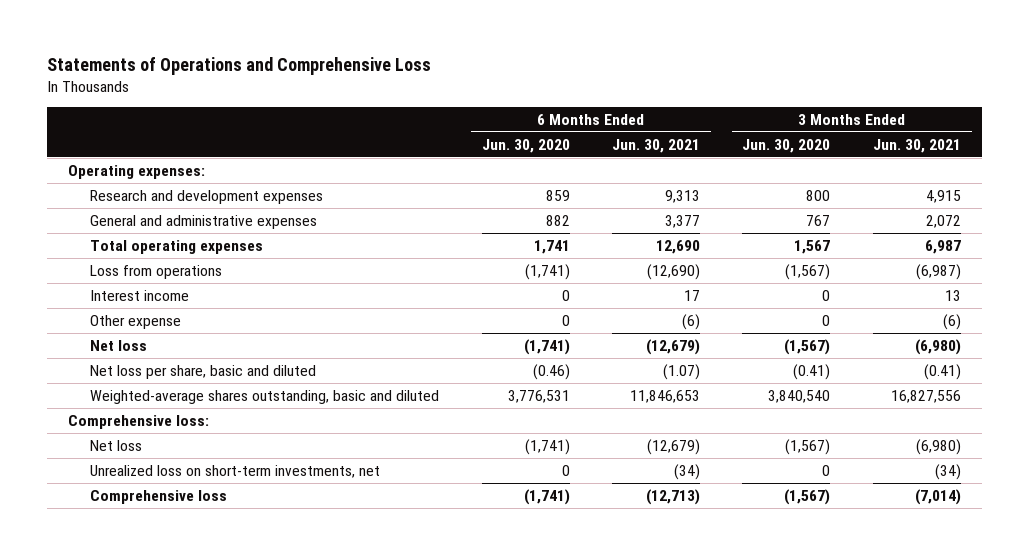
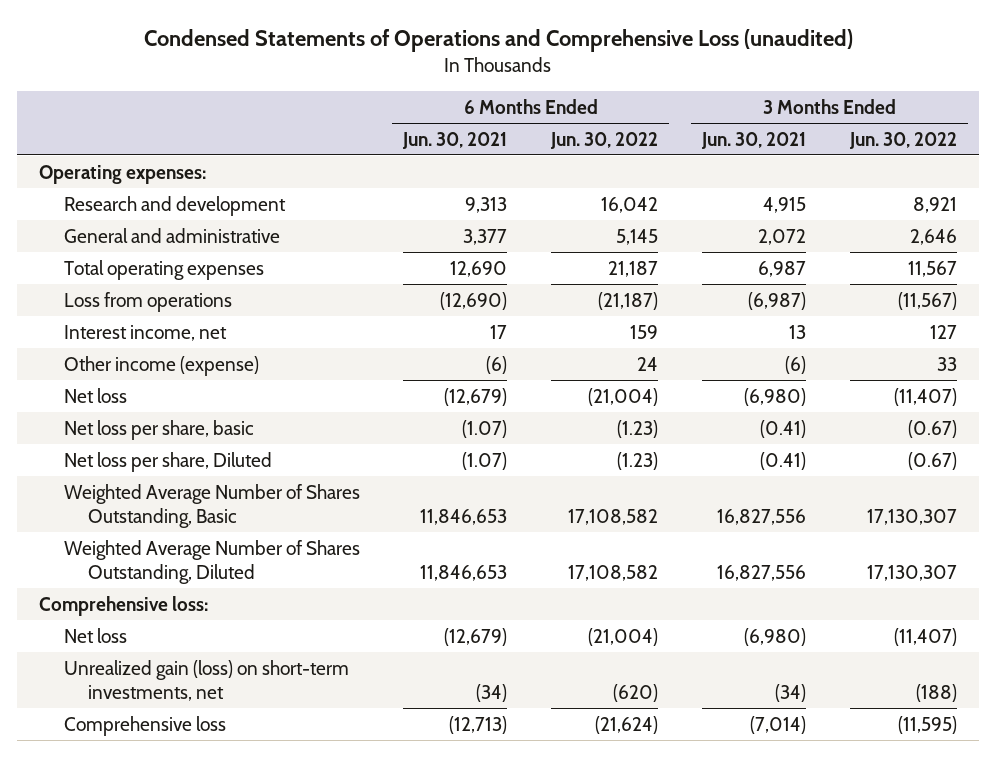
- Statements of Operations and Comprehensive Loss
+ Condensed Statements of Operations and Comprehensive Loss (unaudited)
- | 6 Months Ended Jun. 30, 2020 | 6 Months Ended Jun. 30, 2021 | 3 Months Ended Jun. 30, 2020 | 3 Months Ended Jun. 30, 2021
+ | 6 Months Ended Jun. 30, 2021 | 6 Months Ended Jun. 30, 2022 | 3 Months Ended Jun. 30, 2021 | 3 Months Ended Jun. 30, 2022
- Research and development expenses | 859 | 9,313 | 800 | 4,915
- General and administrative expenses | 882 | 3,377 | 767 | 2,072
+ Research and development | 9,313 | 16,042 | 4,915 | 8,921
+ General and administrative | 3,377 | 5,145 | 2,072 | 2,646
- Interest income | 0 | 17 | 0 | 13
- Other expense | 0 | (6) | 0 | (6)
+ Interest income, net | 17 | 159 | 13 | 127
+ Other income (expense) | (6) | 24 | (6) | 33
- Net loss per share, basic and diluted | (0.46) | (1.07) | (0.41) | (0.41)
- Weighted-average shares outstanding, basic and diluted | 3,776,531 | 11,846,653 | 3,840,540 | 16,827,556
+ Net loss per share, basic | (1.07) | (1.23) | (0.41) | (0.67)
+ Net loss per share, Diluted | (1.07) | (1.23) | (0.41) | (0.67)
+ Weighted Average Number of Shares Outstanding, Basic | 11,846,653 | 17,108,582 | 16,827,556 | 17,130,307
+ Weighted Average Number of Shares Outstanding, Diluted | 11,846,653 | 17,108,582 | 16,827,556 | 17,130,307
- Unrealized loss on short-term investments, net | 0 | (34) | 0 | (34)
+ Unrealized gain (loss) on short-term investments, net | (34) | (620) | (34) | (188)

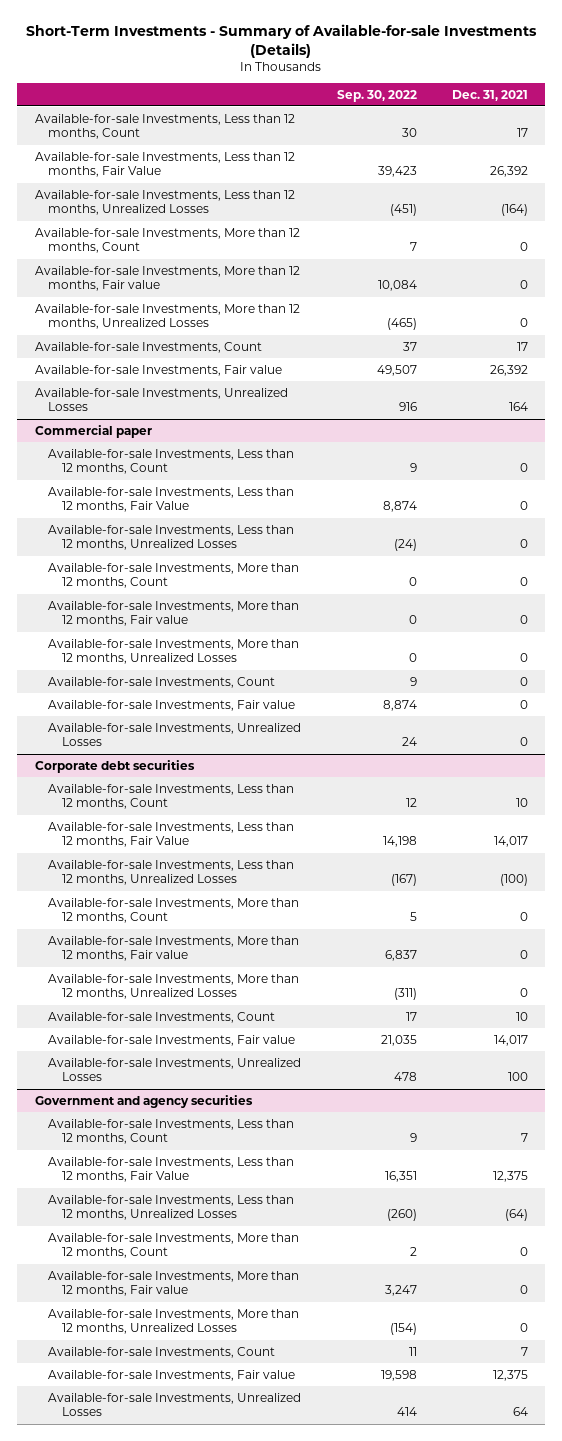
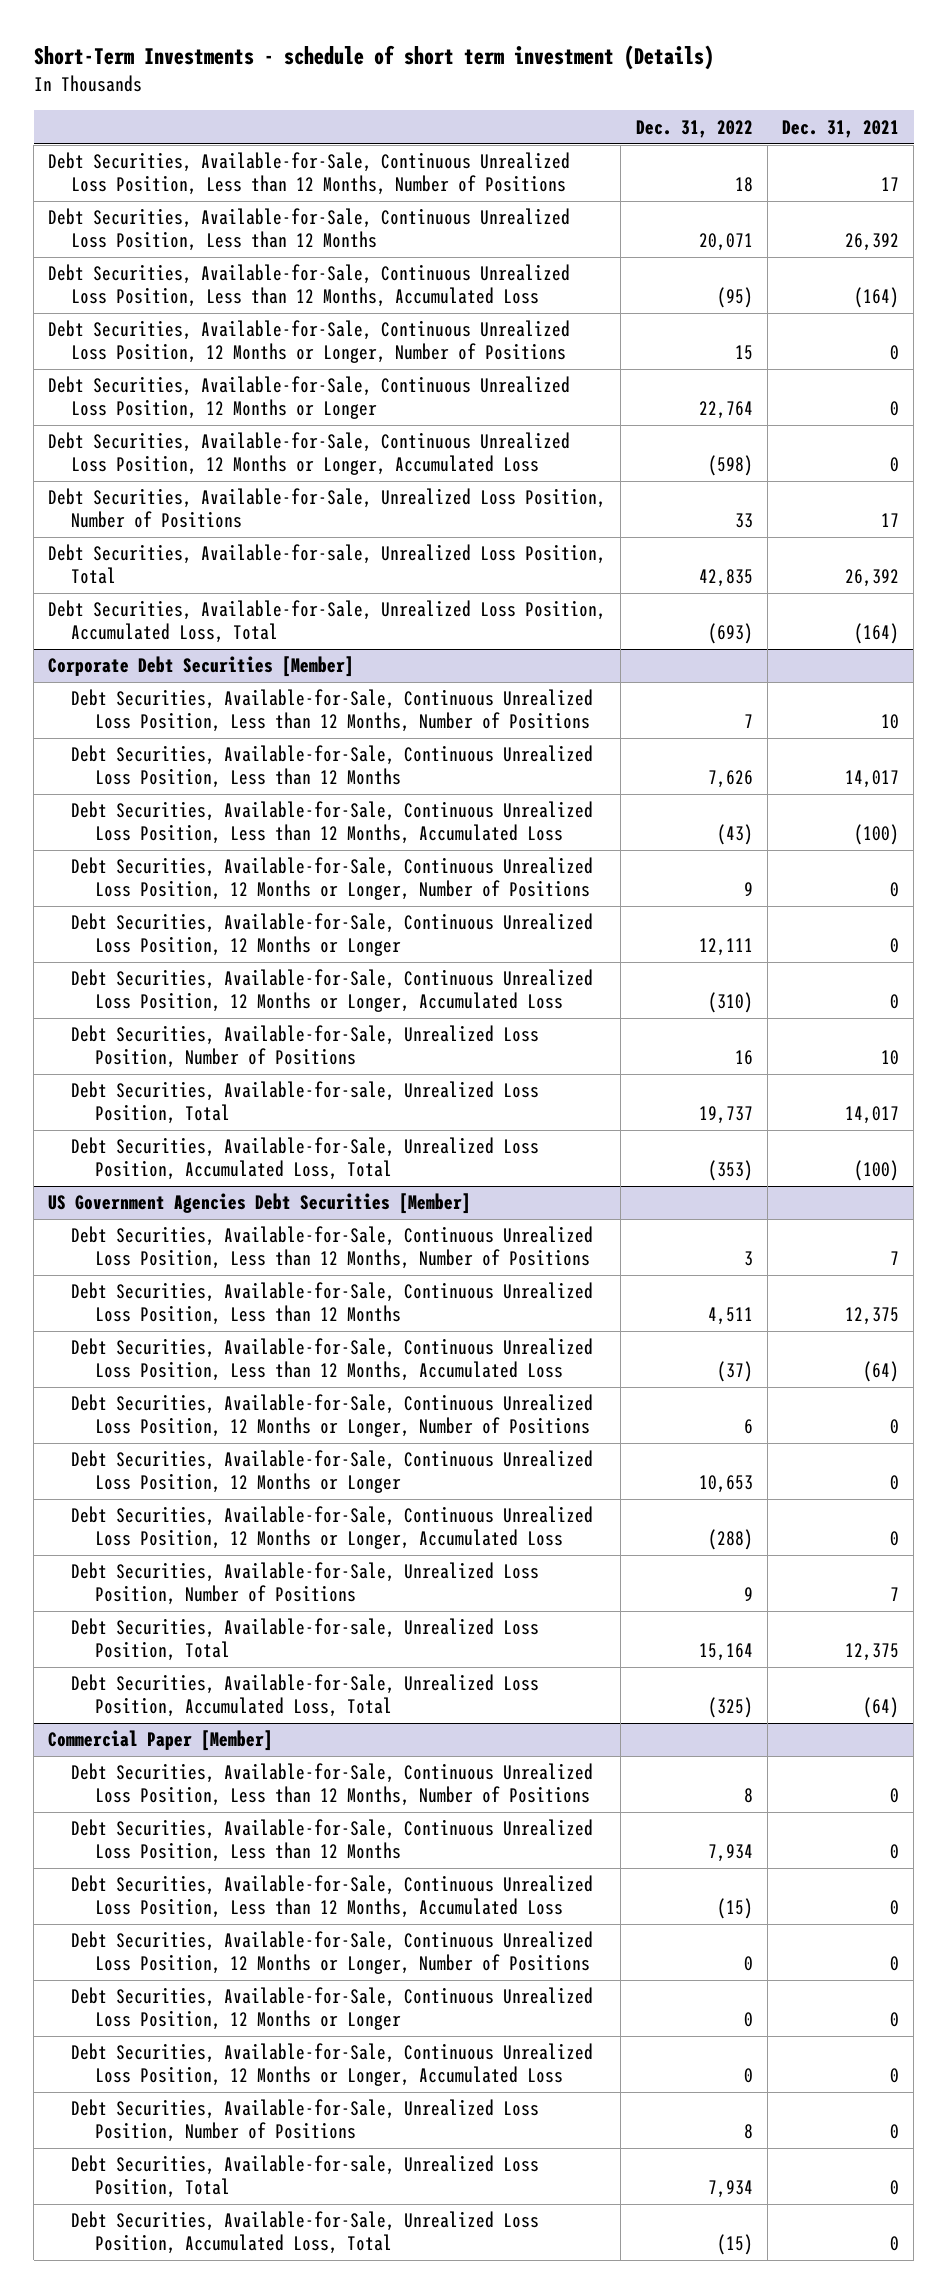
- Short-Term Investments - Summary of Available-for-sale Investments (Details)
+ Short-Term Investments - schedule of short term investment (Details)
- | Sep. 30, 2022 | Dec. 31, 2021
+ | Dec. 31, 2022 | Dec. 31, 2021
- Available-for-sale Investments, Less than 12 months, Count | 30 | 17
- Available-for-sale Investments, Less than 12 months, Fair Value | 39,423 | 26,392
- Available-for-sale Investments, Less than 12 months, Unrealized Losses | (451) | (164)
- Available-for-sale Investments, More than 12 months, Count | 7 | 0
- Available-for-sale Investments, More than 12 months, Fair value | 10,084 | 0
- Available-for-sale Investments, More than 12 months, Unrealized Losses | (465) | 0
- Available-for-sale Investments, Count | 37 | 17
- Available-for-sale Investments, Fair value | 49,507 | 26,392
- Available-for-sale Investments, Unrealized Losses | 916 | 164
- Commercial paper
- Available-for-sale Investments, Less than 12 months, Count | 9 | 0
- Available-for-sale Investments, Less than 12 months, Fair Value | 8,874 | 0
- Available-for-sale Investments, Less than 12 months, Unrealized Losses | (24) | 0
- Available-for-sale Investments, More than 12 months, Count | 0 | 0
- Available-for-sale Investments, More than 12 months, Fair value | 0 | 0
- Available-for-sale Investments, More than 12 months, Unrealized Losses | 0 | 0
- Available-for-sale Investments, Count | 9 | 0
- Available-for-sale Investments, Fair value | 8,874 | 0
- Available-for-sale Investments, Unrealized Losses | 24 | 0
- Corporate debt securities
- Available-for-sale Investments, Less than 12 months, Count | 12 | 10
- Available-for-sale Investments, Less than 12 months, Fair Value | 14,198 | 14,017
- Available-for-sale Investments, Less than 12 months, Unrealized Losses | (167) | (100)
- Available-for-sale Investments, More than 12 months, Count | 5 | 0
- Available-for-sale Investments, More than 12 months, Fair value | 6,837 | 0
- Available-for-sale Investments, More than 12 months, Unrealized Losses | (311) | 0
- Available-for-sale Investments, Count | 17 | 10
- Available-for-sale Investments, Fair value | 21,035 | 14,017
- Available-for-sale Investments, Unrealized Losses | 478 | 100
- Government and agency securities
- Available-for-sale Investments, Less than 12 months, Count | 9 | 7
- Available-for-sale Investments, Less than 12 months, Fair Value | 16,351 | 12,375
- Available-for-sale Investments, Less than 12 months, Unrealized Losses | (260) | (64)
- Available-for-sale Investments, More than 12 months, Count | 2 | 0
- Available-for-sale Investments, More than 12 months, Fair value | 3,247 | 0
- Available-for-sale Investments, More than 12 months, Unrealized Losses | (154) | 0
- Available-for-sale Investments, Count | 11 | 7
- Available-for-sale Investments, Fair value | 19,598 | 12,375
- Available-for-sale Investments, Unrealized Losses | 414 | 64
+ Debt Securities, Available-for-Sale, Continuous Unrealized Loss Position, Less than 12 Months, Number of Positions | 18 | 17
+ Debt Securities, Available-for-Sale, Continuous Unrealized Loss Position, Less than 12 Months | 20,071 | 26,392
+ Debt Securities, Available-for-Sale, Continuous Unrealized Loss Position, Less than 12 Months, Accumulated Loss | (95) | (164)
+ Debt Securities, Available-for-Sale, Continuous Unrealized Loss Position, 12 Months or Longer, Number of Positions | 15 | 0
+ Debt Securities, Available-for-Sale, Continuous Unrealized Loss Position, 12 Months or Longer | 22,764 | 0
+ Debt Securities, Available-for-Sale, Continuous Unrealized Loss Position, 12 Months or Longer, Accumulated Loss | (598) | 0
+ Debt Securities, Available-for-Sale, Unrealized Loss Position, Number of Positions | 33 | 17
+ Debt Securities, Available-for-sale, Unrealized Loss Position, Total | 42,835 | 26,392
+ Debt Securities, Available-for-Sale, Unrealized Loss Position, Accumulated Loss, Total | (693) | (164)
+ Corporate Debt Securities [Member]
+ Debt Securities, Available-for-Sale, Continuous Unrealized Loss Position, Less than 12 Months, Number of Positions | 7 | 10
+ Debt Securities, Available-for-Sale, Continuous Unrealized Loss Position, Less than 12 Months | 7,626 | 14,017
+ Debt Securities, Available-for-Sale, Continuous Unrealized Loss Position, Less than 12 Months, Accumulated Loss | (43) | (100)
+ Debt Securities, Available-for-Sale, Continuous Unrealized Loss Position, 12 Months or Longer, Number of Positions | 9 | 0
+ Debt Securities, Available-for-Sale, Continuous Unrealized Loss Position, 12 Months or Longer | 12,111 | 0
+ Debt Securities, Available-for-Sale, Continuous Unrealized Loss Position, 12 Months or Longer, Accumulated Loss | (310) | 0
+ Debt Securities, Available-for-Sale, Unrealized Loss Position, Number of Positions | 16 | 10
+ Debt Securities, Available-for-sale, Unrealized Loss Position, Total | 19,737 | 14,017
+ Debt Securities, Available-for-Sale, Unrealized Loss Position, Accumulated Loss, Total | (353) | (100)
+ US Government Agencies Debt Securities [Member]
+ Debt Securities, Available-for-Sale, Continuous Unrealized Loss Position, Less than 12 Months, Number of Positions | 3 | 7
+ Debt Securities, Available-for-Sale, Continuous Unrealized Loss Position, Less than 12 Months | 4,511 | 12,375
+ Debt Securities, Available-for-Sale, Continuous Unrealized Loss Position, Less than 12 Months, Accumulated Loss | (37) | (64)
+ Debt Securities, Available-for-Sale, Continuous Unrealized Loss Position, 12 Months or Longer, Number of Positions | 6 | 0
+ Debt Securities, Available-for-Sale, Continuous Unrealized Loss Position, 12 Months or Longer | 10,653 | 0
+ Debt Securities, Available-for-Sale, Continuous Unrealized Loss Position, 12 Months or Longer, Accumulated Loss | (288) | 0
+ Debt Securities, Available-for-Sale, Unrealized Loss Position, Number of Positions | 9 | 7
+ Debt Securities, Available-for-sale, Unrealized Loss Position, Total | 15,164 | 12,375
+ Debt Securities, Available-for-Sale, Unrealized Loss Position, Accumulated Loss, Total | (325) | (64)
+ Commercial Paper [Member]
+ Debt Securities, Available-for-Sale, Continuous Unrealized Loss Position, Less than 12 Months, Number of Positions | 8 | 0
+ Debt Securities, Available-for-Sale, Continuous Unrealized Loss Position, Less than 12 Months | 7,934 | 0
+ Debt Securities, Available-for-Sale, Continuous Unrealized Loss Position, Less than 12 Months, Accumulated Loss | (15) | 0
+ Debt Securities, Available-for-Sale, Continuous Unrealized Loss Position, 12 Months or Longer, Number of Positions | 0 | 0
+ Debt Securities, Available-for-Sale, Continuous Unrealized Loss Position, 12 Months or Longer | 0 | 0
+ Debt Securities, Available-for-Sale, Continuous Unrealized Loss Position, 12 Months or Longer, Accumulated Loss | 0 | 0
+ Debt Securities, Available-for-Sale, Unrealized Loss Position, Number of Positions | 8 | 0
+ Debt Securities, Available-for-sale, Unrealized Loss Position, Total | 7,934 | 0
+ Debt Securities, Available-for-Sale, Unrealized Loss Position, Accumulated Loss, Total | (15) | 0

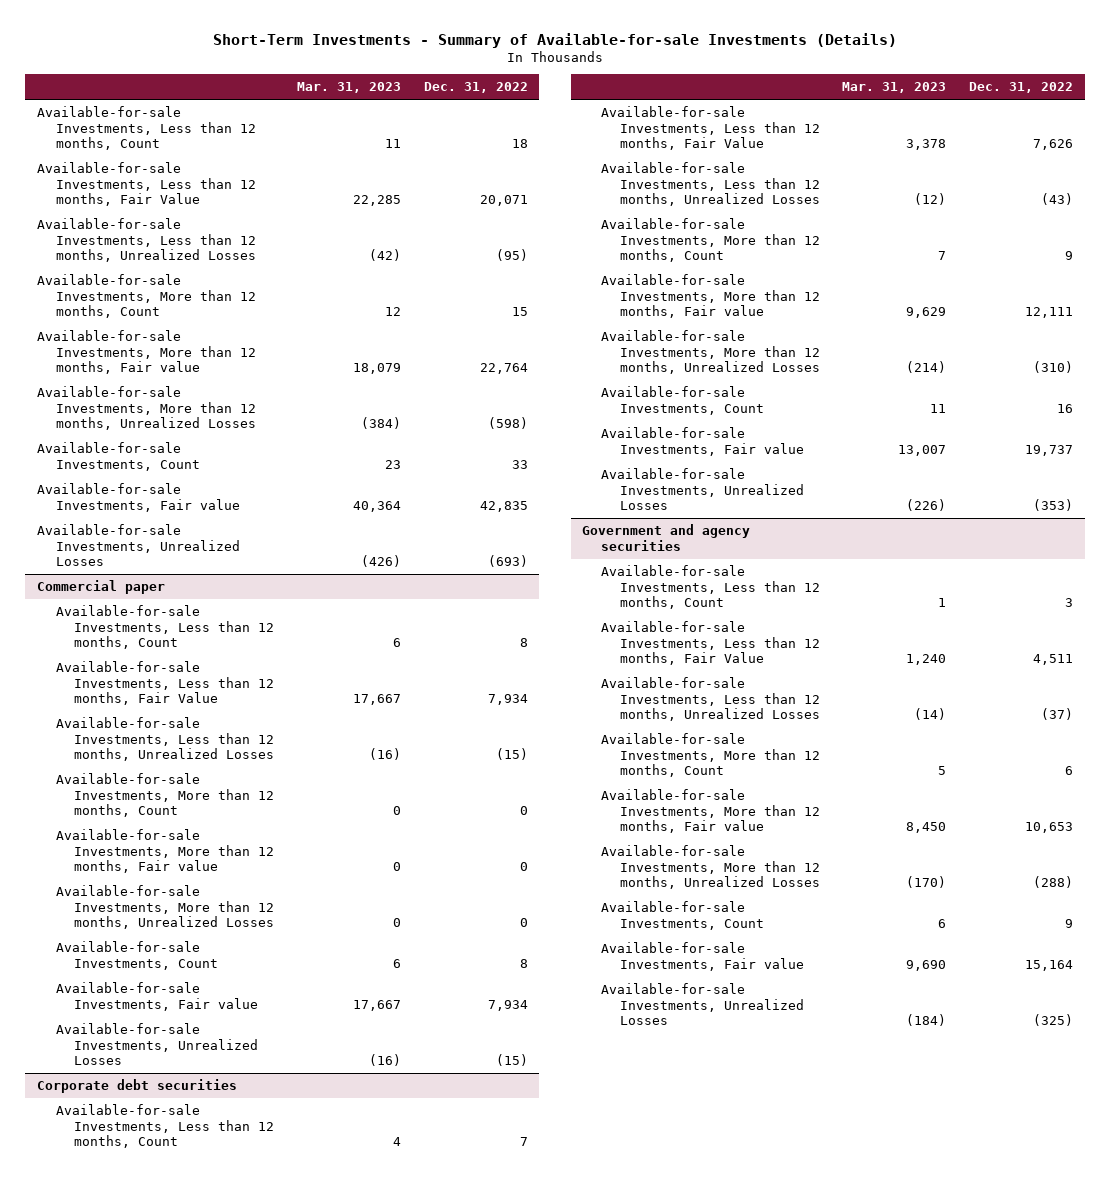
- Short-Term Investments - schedule of short term investment (Details)
+ Short-Term Investments - Summary of Available-for-sale Investments (Details)
- | Dec. 31, 2022 | Dec. 31, 2021
+ | Mar. 31, 2023 | Dec. 31, 2022
- Debt Securities, Available-for-Sale, Continuous Unrealized Loss Position, Less than 12 Months, Number of Positions | 18 | 17
- Debt Securities, Available-for-Sale, Continuous Unrealized Loss Position, Less than 12 Months | 20,071 | 26,392
- Debt Securities, Available-for-Sale, Continuous Unrealized Loss Position, Less than 12 Months, Accumulated Loss | (95) | (164)
- Debt Securities, Available-for-Sale, Continuous Unrealized Loss Position, 12 Months or Longer, Number of Positions | 15 | 0
- Debt Securities, Available-for-Sale, Continuous Unrealized Loss Position, 12 Months or Longer | 22,764 | 0
- Debt Securities, Available-for-Sale, Continuous Unrealized Loss Position, 12 Months or Longer, Accumulated Loss | (598) | 0
- Debt Securities, Available-for-Sale, Unrealized Loss Position, Number of Positions | 33 | 17
- Debt Securities, Available-for-sale, Unrealized Loss Position, Total | 42,835 | 26,392
- Debt Securities, Available-for-Sale, Unrealized Loss Position, Accumulated Loss, Total | (693) | (164)
- Corporate Debt Securities [Member]
- Debt Securities, Available-for-Sale, Continuous Unrealized Loss Position, Less than 12 Months, Number of Positions | 7 | 10
- Debt Securities, Available-for-Sale, Continuous Unrealized Loss Position, Less than 12 Months | 7,626 | 14,017
- Debt Securities, Available-for-Sale, Continuous Unrealized Loss Position, Less than 12 Months, Accumulated Loss | (43) | (100)
- Debt Securities, Available-for-Sale, Continuous Unrealized Loss Position, 12 Months or Longer, Number of Positions | 9 | 0
- Debt Securities, Available-for-Sale, Continuous Unrealized Loss Position, 12 Months or Longer | 12,111 | 0
- Debt Securities, Available-for-Sale, Continuous Unrealized Loss Position, 12 Months or Longer, Accumulated Loss | (310) | 0
- Debt Securities, Available-for-Sale, Unrealized Loss Position, Number of Positions | 16 | 10
- Debt Securities, Available-for-sale, Unrealized Loss Position, Total | 19,737 | 14,017
- Debt Securities, Available-for-Sale, Unrealized Loss Position, Accumulated Loss, Total | (353) | (100)
- US Government Agencies Debt Securities [Member]
- Debt Securities, Available-for-Sale, Continuous Unrealized Loss Position, Less than 12 Months, Number of Positions | 3 | 7
- Debt Securities, Available-for-Sale, Continuous Unrealized Loss Position, Less than 12 Months | 4,511 | 12,375
- Debt Securities, Available-for-Sale, Continuous Unrealized Loss Position, Less than 12 Months, Accumulated Loss | (37) | (64)
- Debt Securities, Available-for-Sale, Continuous Unrealized Loss Position, 12 Months or Longer, Number of Positions | 6 | 0
- Debt Securities, Available-for-Sale, Continuous Unrealized Loss Position, 12 Months or Longer | 10,653 | 0
- Debt Securities, Available-for-Sale, Continuous Unrealized Loss Position, 12 Months or Longer, Accumulated Loss | (288) | 0
- Debt Securities, Available-for-Sale, Unrealized Loss Position, Number of Positions | 9 | 7
- Debt Securities, Available-for-sale, Unrealized Loss Position, Total | 15,164 | 12,375
- Debt Securities, Available-for-Sale, Unrealized Loss Position, Accumulated Loss, Total | (325) | (64)
- Commercial Paper [Member]
- Debt Securities, Available-for-Sale, Continuous Unrealized Loss Position, Less than 12 Months, Number of Positions | 8 | 0
- Debt Securities, Available-for-Sale, Continuous Unrealized Loss Position, Less than 12 Months | 7,934 | 0
- Debt Securities, Available-for-Sale, Continuous Unrealized Loss Position, Less than 12 Months, Accumulated Loss | (15) | 0
- Debt Securities, Available-for-Sale, Continuous Unrealized Loss Position, 12 Months or Longer, Number of Positions | 0 | 0
- Debt Securities, Available-for-Sale, Continuous Unrealized Loss Position, 12 Months or Longer | 0 | 0
- Debt Securities, Available-for-Sale, Continuous Unrealized Loss Position, 12 Months or Longer, Accumulated Loss | 0 | 0
- Debt Securities, Available-for-Sale, Unrealized Loss Position, Number of Positions | 8 | 0
- Debt Securities, Available-for-sale, Unrealized Loss Position, Total | 7,934 | 0
- Debt Securities, Available-for-Sale, Unrealized Loss Position, Accumulated Loss, Total | (15) | 0
+ Available-for-sale Investments, Less than 12 months, Count | 11 | 18
+ Available-for-sale Investments, Less than 12 months, Fair Value | 22,285 | 20,071
+ Available-for-sale Investments, Less than 12 months, Unrealized Losses | (42) | (95)
+ Available-for-sale Investments, More than 12 months, Count | 12 | 15
+ Available-for-sale Investments, More than 12 months, Fair value | 18,079 | 22,764
+ Available-for-sale Investments, More than 12 months, Unrealized Losses | (384) | (598)
+ Available-for-sale Investments, Count | 23 | 33
+ Available-for-sale Investments, Fair value | 40,364 | 42,835
+ Available-for-sale Investments, Unrealized Losses | (426) | (693)
+ Commercial paper
+ Available-for-sale Investments, Less than 12 months, Count | 6 | 8
+ Available-for-sale Investments, Less than 12 months, Fair Value | 17,667 | 7,934
+ Available-for-sale Investments, Less than 12 months, Unrealized Losses | (16) | (15)
+ Available-for-sale Investments, More than 12 months, Count | 0 | 0
+ Available-for-sale Investments, More than 12 months, Fair value | 0 | 0
+ Available-for-sale Investments, More than 12 months, Unrealized Losses | 0 | 0
+ Available-for-sale Investments, Count | 6 | 8
+ Available-for-sale Investments, Fair value | 17,667 | 7,934
+ Available-for-sale Investments, Unrealized Losses | (16) | (15)
+ Corporate debt securities
+ Available-for-sale Investments, Less than 12 months, Count | 4 | 7
+ Available-for-sale Investments, Less than 12 months, Fair Value | 3,378 | 7,626
+ Available-for-sale Investments, Less than 12 months, Unrealized Losses | (12) | (43)
+ Available-for-sale Investments, More than 12 months, Count | 7 | 9
+ Available-for-sale Investments, More than 12 months, Fair value | 9,629 | 12,111
+ Available-for-sale Investments, More than 12 months, Unrealized Losses | (214) | (310)
+ Available-for-sale Investments, Count | 11 | 16
+ Available-for-sale Investments, Fair value | 13,007 | 19,737
+ Available-for-sale Investments, Unrealized Losses | (226) | (353)
+ Government and agency securities
+ Available-for-sale Investments, Less than 12 months, Count | 1 | 3
+ Available-for-sale Investments, Less than 12 months, Fair Value | 1,240 | 4,511
+ Available-for-sale Investments, Less than 12 months, Unrealized Losses | (14) | (37)
+ Available-for-sale Investments, More than 12 months, Count | 5 | 6
+ Available-for-sale Investments, More than 12 months, Fair value | 8,450 | 10,653
+ Available-for-sale Investments, More than 12 months, Unrealized Losses | (170) | (288)
+ Available-for-sale Investments, Count | 6 | 9
+ Available-for-sale Investments, Fair value | 9,690 | 15,164
+ Available-for-sale Investments, Unrealized Losses | (184) | (325)

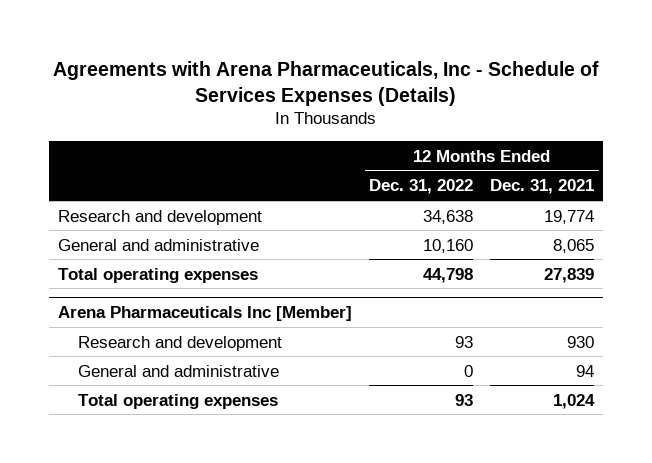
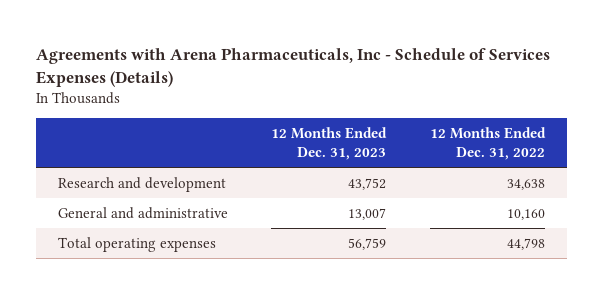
- | 12 Months Ended Dec. 31, 2022 | 12 Months Ended Dec. 31, 2021
+ | 12 Months Ended Dec. 31, 2023 | 12 Months Ended Dec. 31, 2022
- Arena Pharmaceuticals Inc [Member]
- Research and development | 93 | 930
- General and administrative | 0 | 94
- Total operating expenses | 93 | 1,024

